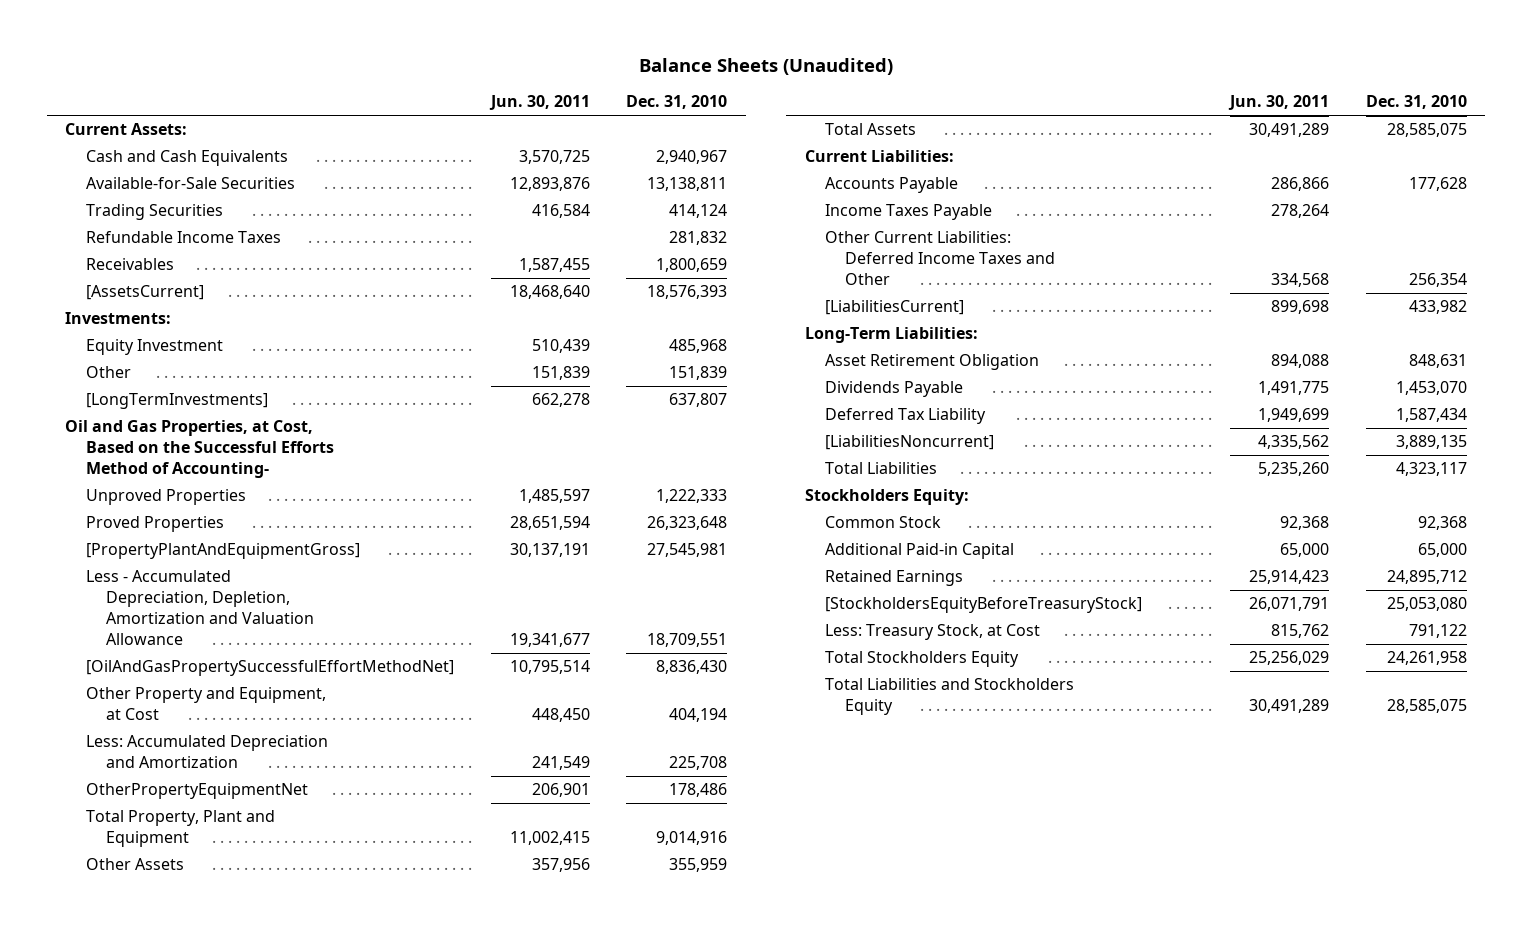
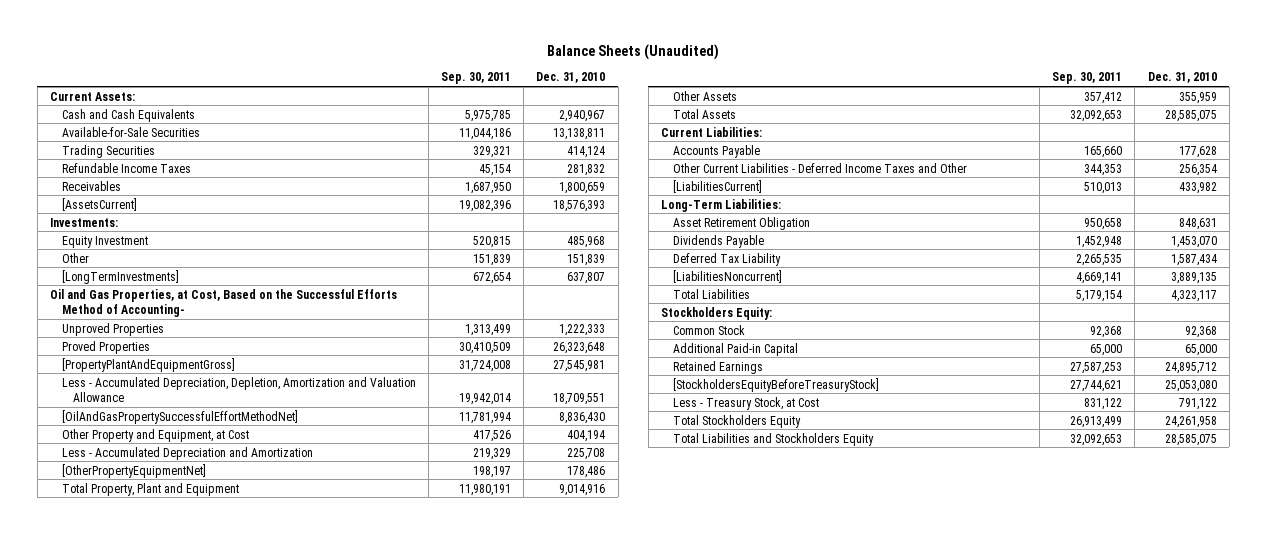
- | Jun. 30, 2011 | Dec. 31, 2010
+ | Sep. 30, 2011 | Dec. 31, 2010
- Less: Accumulated Depreciation and Amortization | 241,549 | 225,708
- OtherPropertyEquipmentNet | 206,901 | 178,486
+ Less - Accumulated Depreciation and Amortization | 219,329 | 225,708
+ [OtherPropertyEquipmentNet] | 198,197 | 178,486
- Income Taxes Payable | 278,264 |
- Other Current Liabilities: Deferred Income Taxes and Other | 334,568 | 256,354
+ Other Current Liabilities - Deferred Income Taxes and Other | 344,353 | 256,354
- Less: Treasury Stock, at Cost | 815,762 | 791,122
+ Less - Treasury Stock, at Cost | 831,122 | 791,122

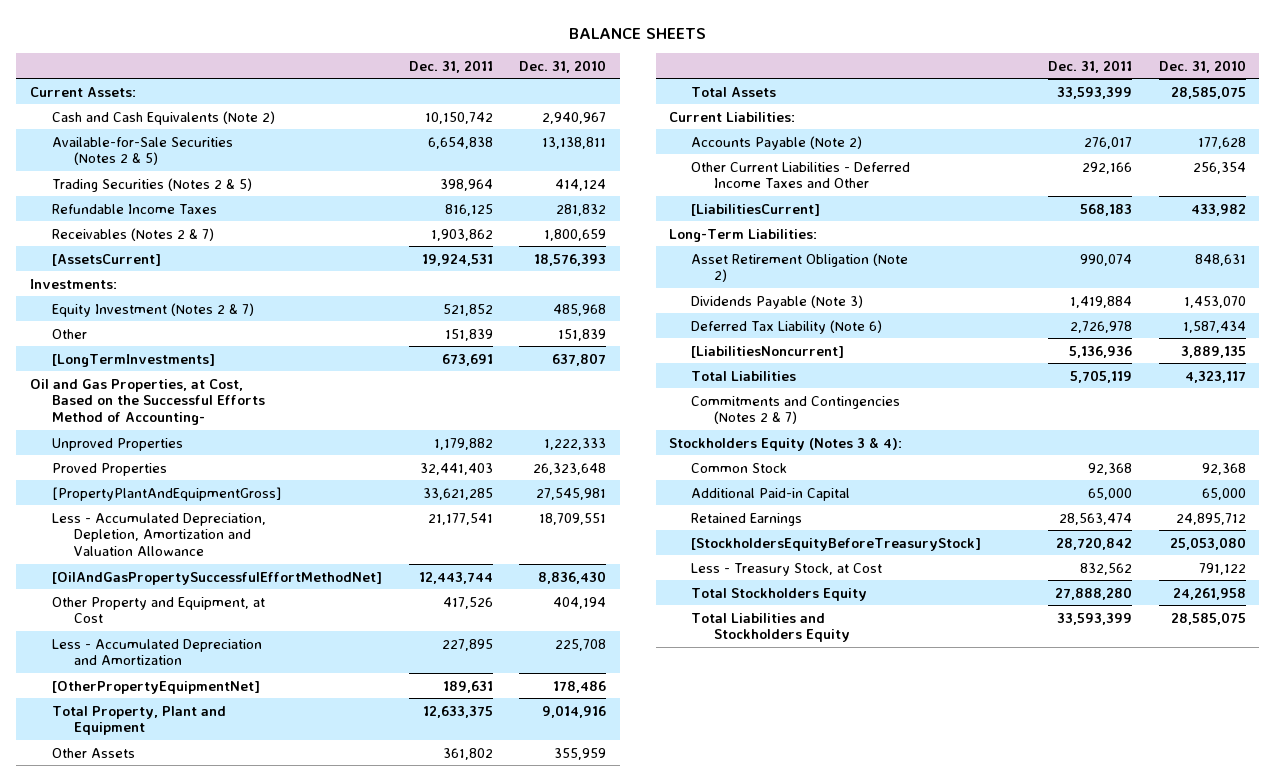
- Balance Sheets (Unaudited)
+ BALANCE SHEETS
- | Sep. 30, 2011 | Dec. 31, 2010
+ | Dec. 31, 2011 | Dec. 31, 2010
- Cash and Cash Equivalents | 5,975,785 | 2,940,967
- Available-for-Sale Securities | 11,044,186 | 13,138,811
- Trading Securities | 329,321 | 414,124
+ Cash and Cash Equivalents (Note 2) | 10,150,742 | 2,940,967
+ Available-for-Sale Securities (Notes 2 & 5) | 6,654,838 | 13,138,811
+ Trading Securities (Notes 2 & 5) | 398,964 | 414,124
- Receivables | 1,687,950 | 1,800,659
+ Receivables (Notes 2 & 7) | 1,903,862 | 1,800,659
- Equity Investment | 520,815 | 485,968
+ Equity Investment (Notes 2 & 7) | 521,852 | 485,968
- Accounts Payable | 165,660 | 177,628
+ Accounts Payable (Note 2) | 276,017 | 177,628
- Asset Retirement Obligation | 950,658 | 848,631
- Dividends Payable | 1,452,948 | 1,453,070
- Deferred Tax Liability | 2,265,535 | 1,587,434
+ Asset Retirement Obligation (Note 2) | 990,074 | 848,631
+ Dividends Payable (Note 3) | 1,419,884 | 1,453,070
+ Deferred Tax Liability (Note 6) | 2,726,978 | 1,587,434
- Stockholders Equity:
+ Commitments and Contingencies (Notes 2 & 7)
+ Stockholders Equity (Notes 3 & 4):

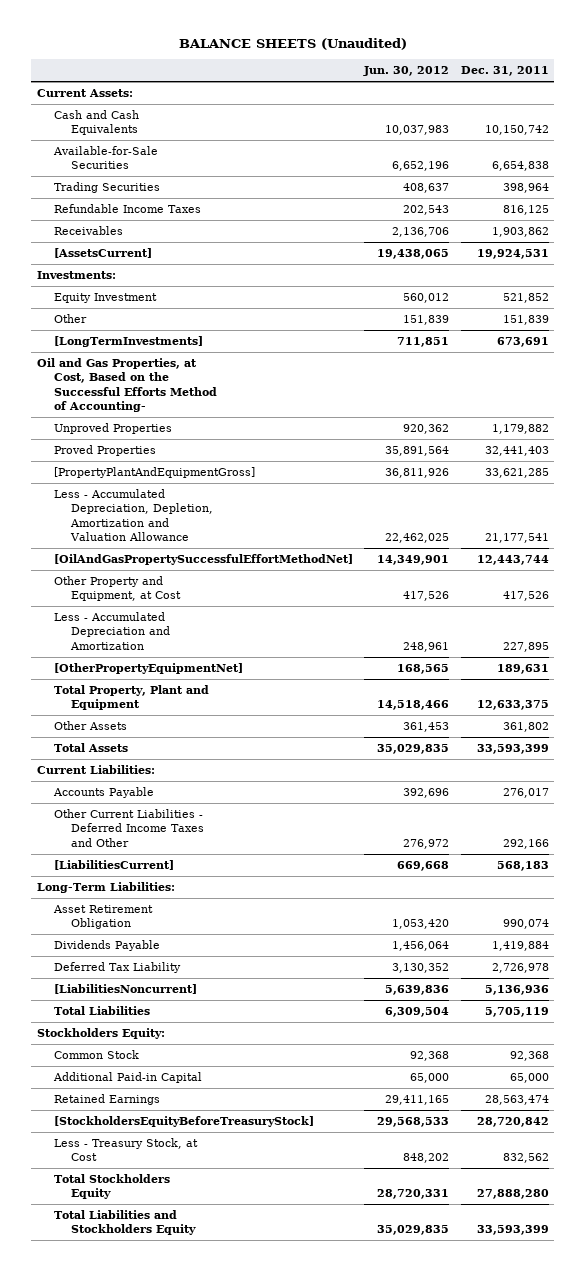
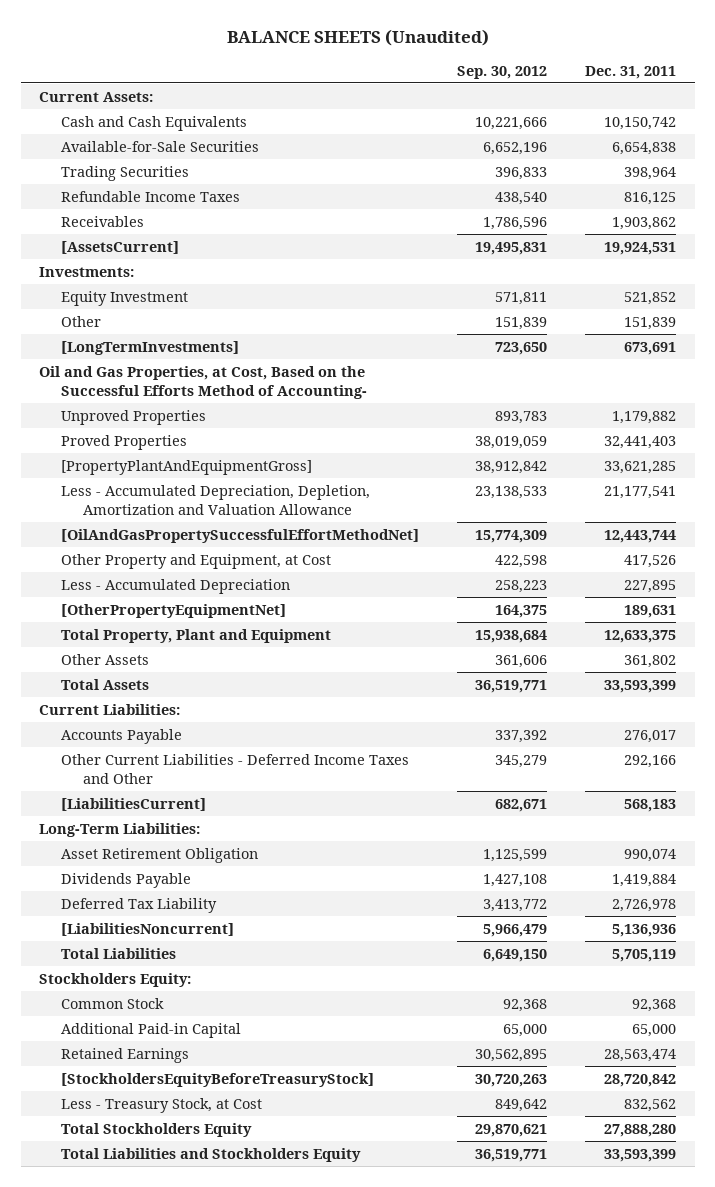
- | Jun. 30, 2012 | Dec. 31, 2011
+ | Sep. 30, 2012 | Dec. 31, 2011
- Less - Accumulated Depreciation and Amortization | 248,961 | 227,895
+ Less - Accumulated Depreciation | 258,223 | 227,895

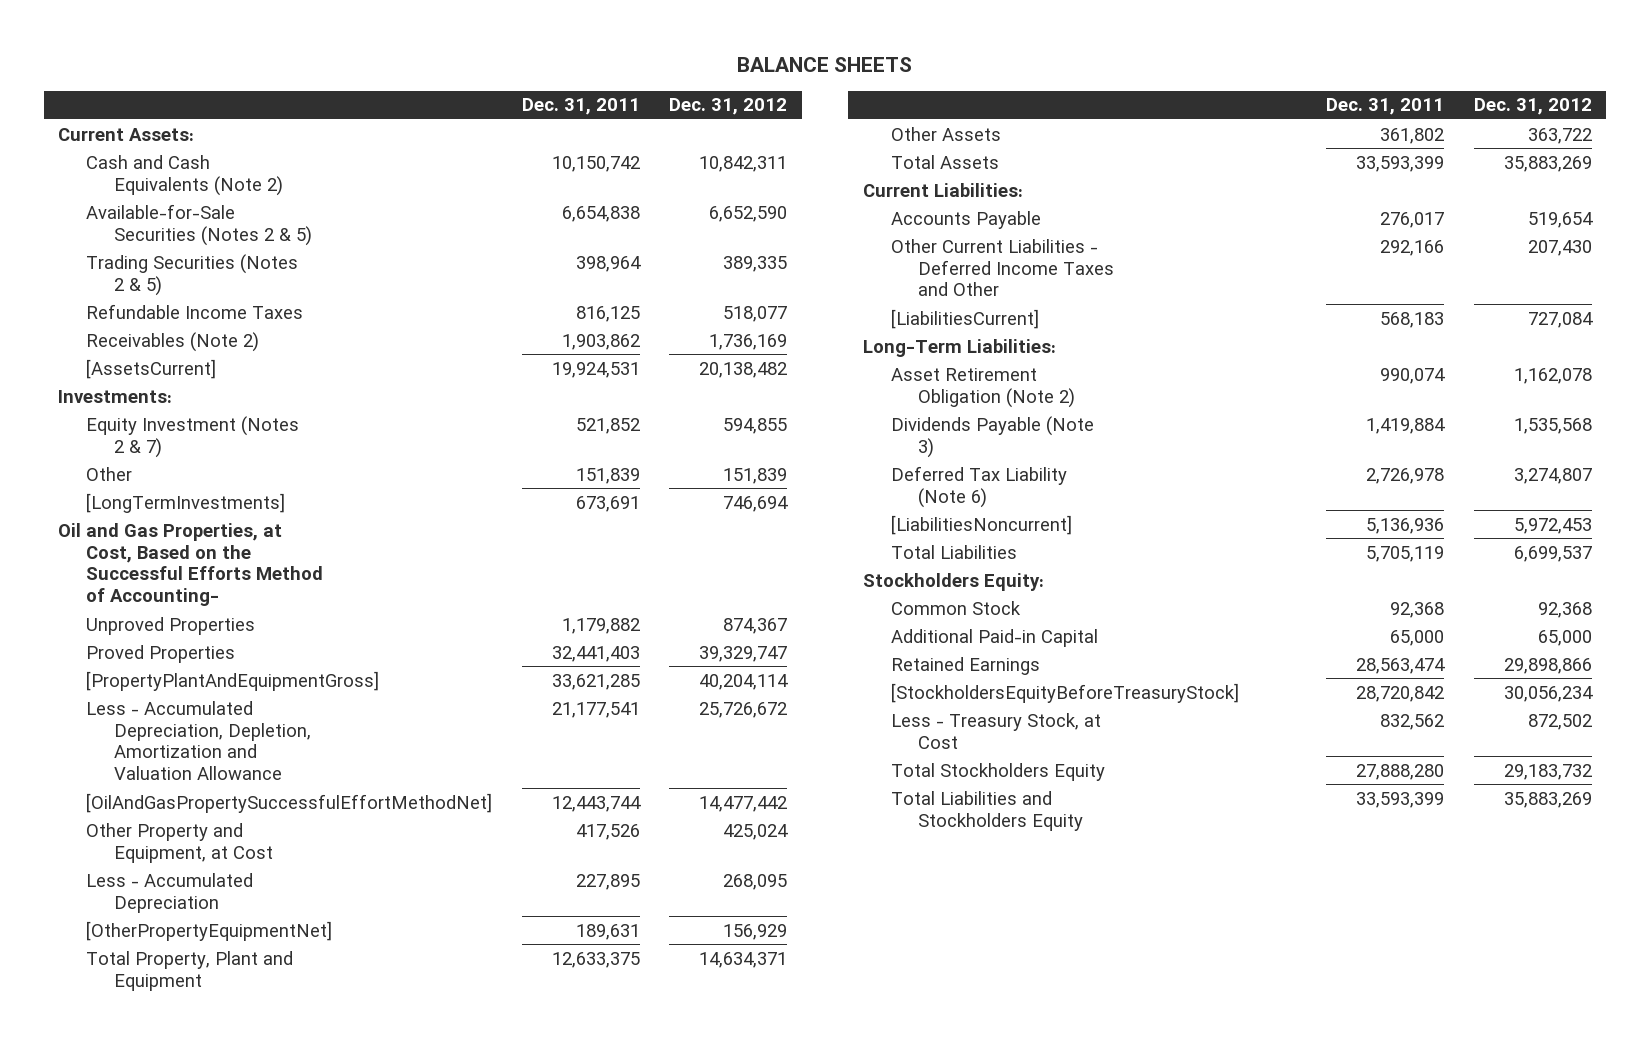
- BALANCE SHEETS (Unaudited)
+ BALANCE SHEETS
- | Sep. 30, 2012 | Dec. 31, 2011
+ | Dec. 31, 2011 | Dec. 31, 2012
- Cash and Cash Equivalents | 10,221,666 | 10,150,742
- Available-for-Sale Securities | 6,652,196 | 6,654,838
- Trading Securities | 396,833 | 398,964
+ Cash and Cash Equivalents (Note 2) | 10,150,742 | 10,842,311
+ Available-for-Sale Securities (Notes 2 & 5) | 6,654,838 | 6,652,590
+ Trading Securities (Notes 2 & 5) | 398,964 | 389,335
- Receivables | 1,786,596 | 1,903,862
+ Receivables (Note 2) | 1,903,862 | 1,736,169
- Equity Investment | 571,811 | 521,852
+ Equity Investment (Notes 2 & 7) | 521,852 | 594,855
- Asset Retirement Obligation | 1,125,599 | 990,074
- Dividends Payable | 1,427,108 | 1,419,884
- Deferred Tax Liability | 3,413,772 | 2,726,978
+ Asset Retirement Obligation (Note 2) | 990,074 | 1,162,078
+ Dividends Payable (Note 3) | 1,419,884 | 1,535,568
+ Deferred Tax Liability (Note 6) | 2,726,978 | 3,274,807

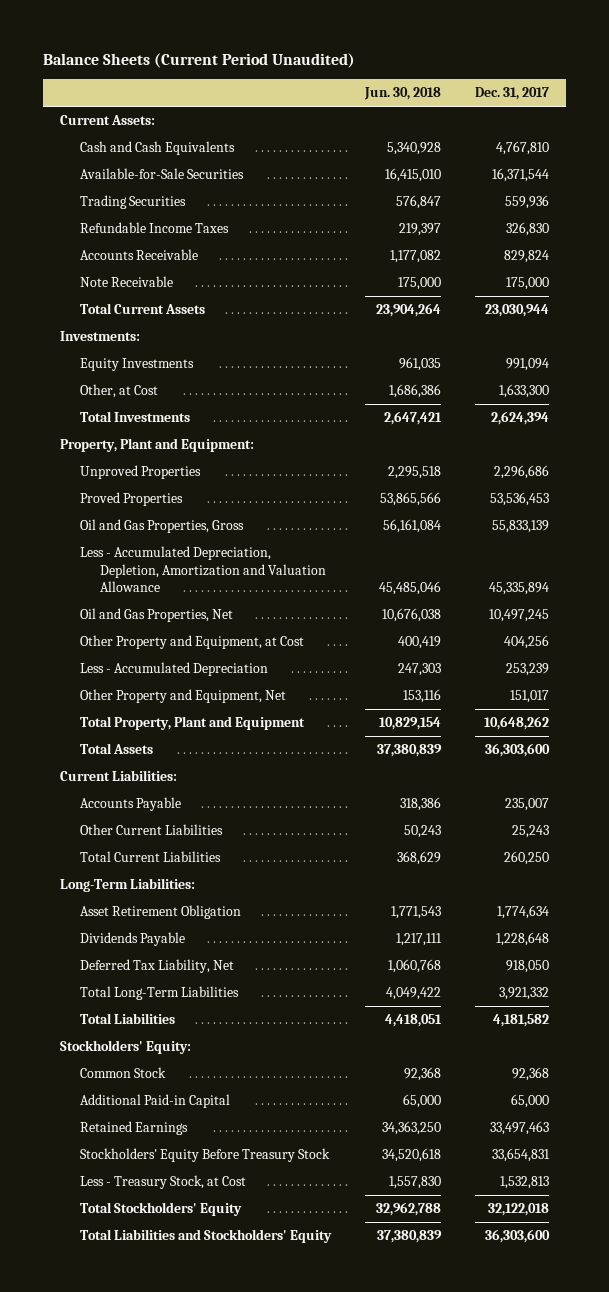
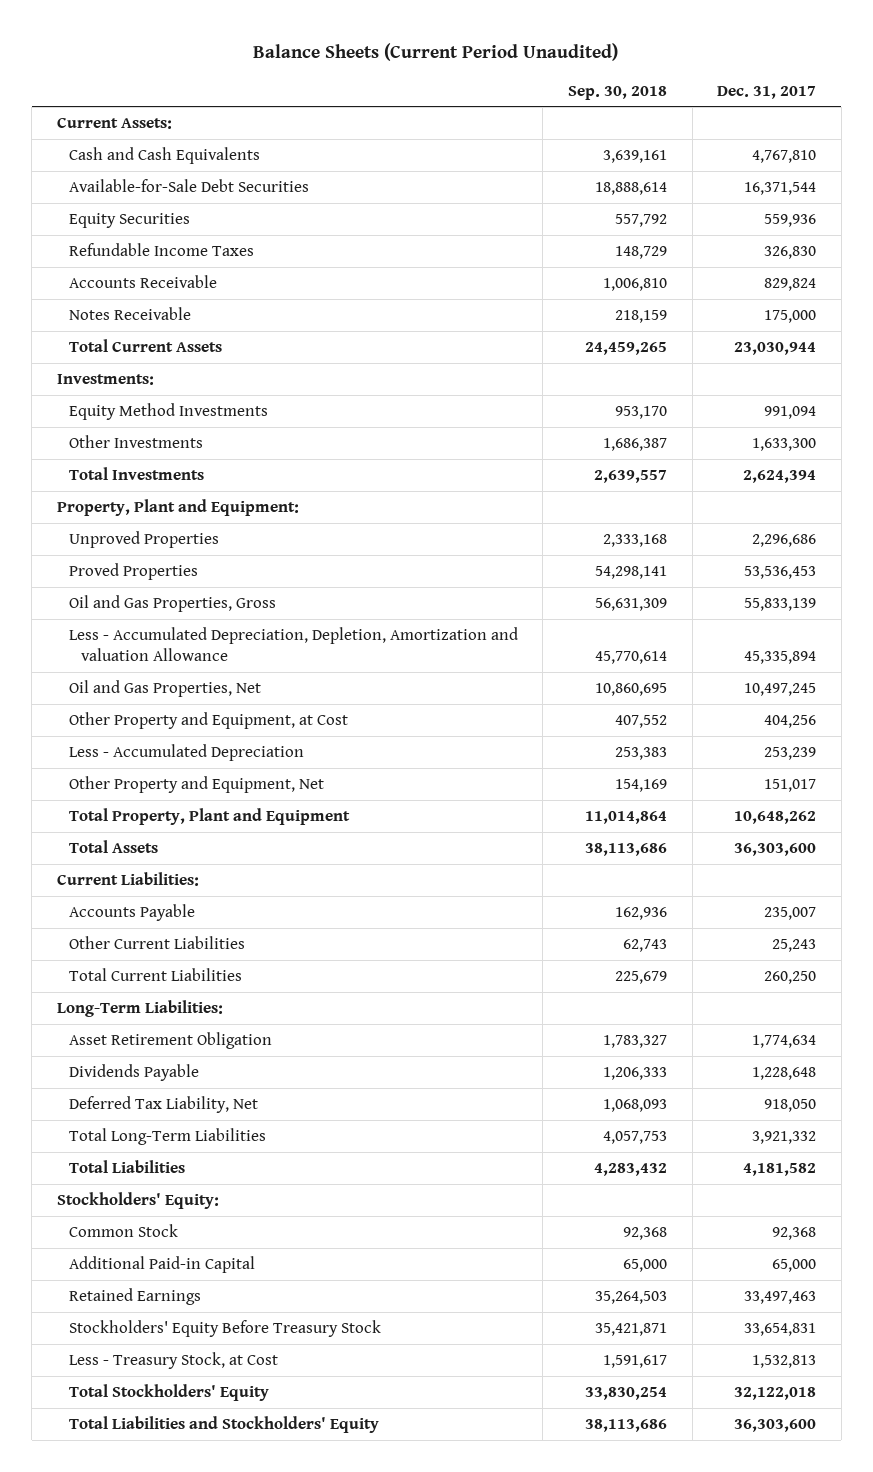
- | Jun. 30, 2018 | Dec. 31, 2017
+ | Sep. 30, 2018 | Dec. 31, 2017
- Available-for-Sale Securities | 16,415,010 | 16,371,544
- Trading Securities | 576,847 | 559,936
+ Available-for-Sale Debt Securities | 18,888,614 | 16,371,544
+ Equity Securities | 557,792 | 559,936
- Note Receivable | 175,000 | 175,000
+ Notes Receivable | 218,159 | 175,000
- Equity Investments | 961,035 | 991,094
- Other, at Cost | 1,686,386 | 1,633,300
+ Equity Method Investments | 953,170 | 991,094
+ Other Investments | 1,686,387 | 1,633,300
- Less - Accumulated Depreciation, Depletion, Amortization and Valuation Allowance | 45,485,046 | 45,335,894
+ Less - Accumulated Depreciation, Depletion, Amortization and valuation Allowance | 45,770,614 | 45,335,894

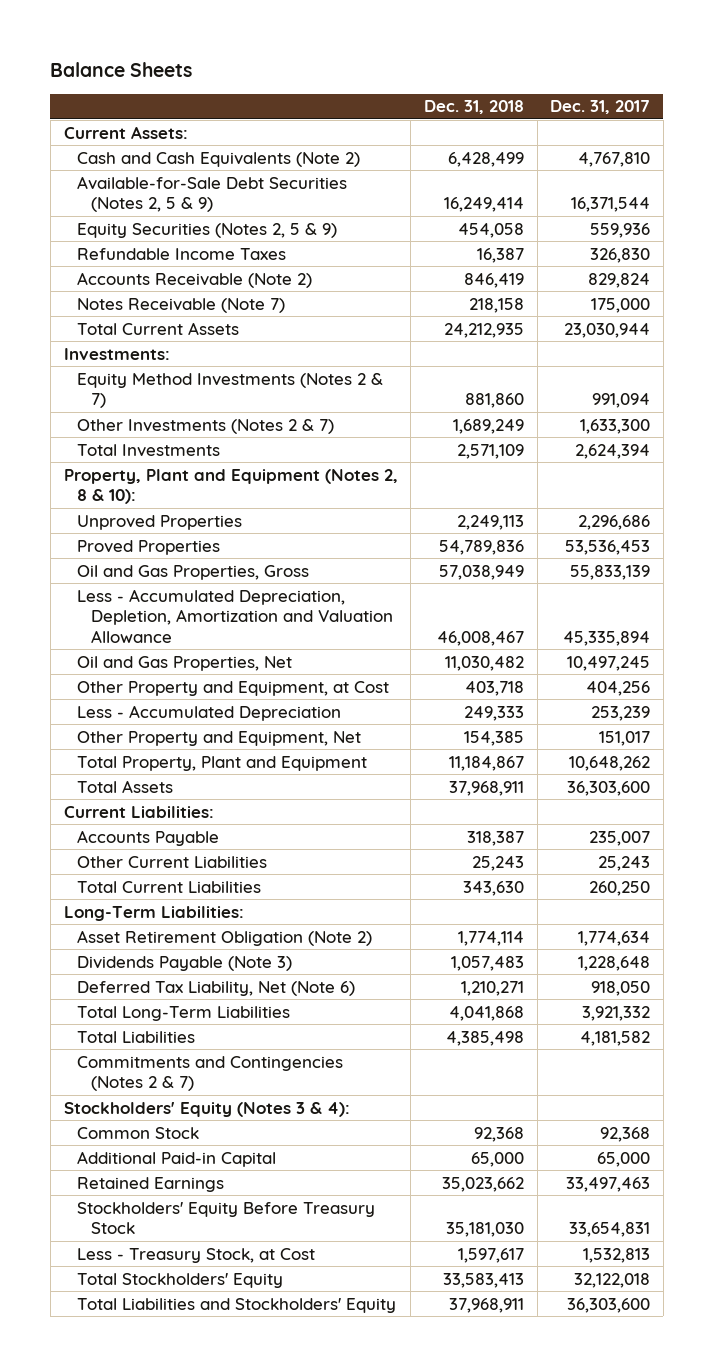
- Balance Sheets (Current Period Unaudited)
+ Balance Sheets
- | Sep. 30, 2018 | Dec. 31, 2017
+ | Dec. 31, 2018 | Dec. 31, 2017
- Cash and Cash Equivalents | 3,639,161 | 4,767,810
- Available-for-Sale Debt Securities | 18,888,614 | 16,371,544
- Equity Securities | 557,792 | 559,936
+ Cash and Cash Equivalents (Note 2) | 6,428,499 | 4,767,810
+ Available-for-Sale Debt Securities (Notes 2, 5 & 9) | 16,249,414 | 16,371,544
+ Equity Securities (Notes 2, 5 & 9) | 454,058 | 559,936
- Accounts Receivable | 1,006,810 | 829,824
- Notes Receivable | 218,159 | 175,000
+ Accounts Receivable (Note 2) | 846,419 | 829,824
+ Notes Receivable (Note 7) | 218,158 | 175,000
- Equity Method Investments | 953,170 | 991,094
- Other Investments | 1,686,387 | 1,633,300
+ Equity Method Investments (Notes 2 & 7) | 881,860 | 991,094
+ Other Investments (Notes 2 & 7) | 1,689,249 | 1,633,300
- Property, Plant and Equipment:
+ Property, Plant and Equipment (Notes 2, 8 & 10):
- Less - Accumulated Depreciation, Depletion, Amortization and valuation Allowance | 45,770,614 | 45,335,894
+ Less - Accumulated Depreciation, Depletion, Amortization and Valuation Allowance | 46,008,467 | 45,335,894
- Asset Retirement Obligation | 1,783,327 | 1,774,634
- Dividends Payable | 1,206,333 | 1,228,648
- Deferred Tax Liability, Net | 1,068,093 | 918,050
+ Asset Retirement Obligation (Note 2) | 1,774,114 | 1,774,634
+ Dividends Payable (Note 3) | 1,057,483 | 1,228,648
+ Deferred Tax Liability, Net (Note 6) | 1,210,271 | 918,050
- Stockholders' Equity:
+ Commitments and Contingencies (Notes 2 & 7)
+ Stockholders' Equity (Notes 3 & 4):

